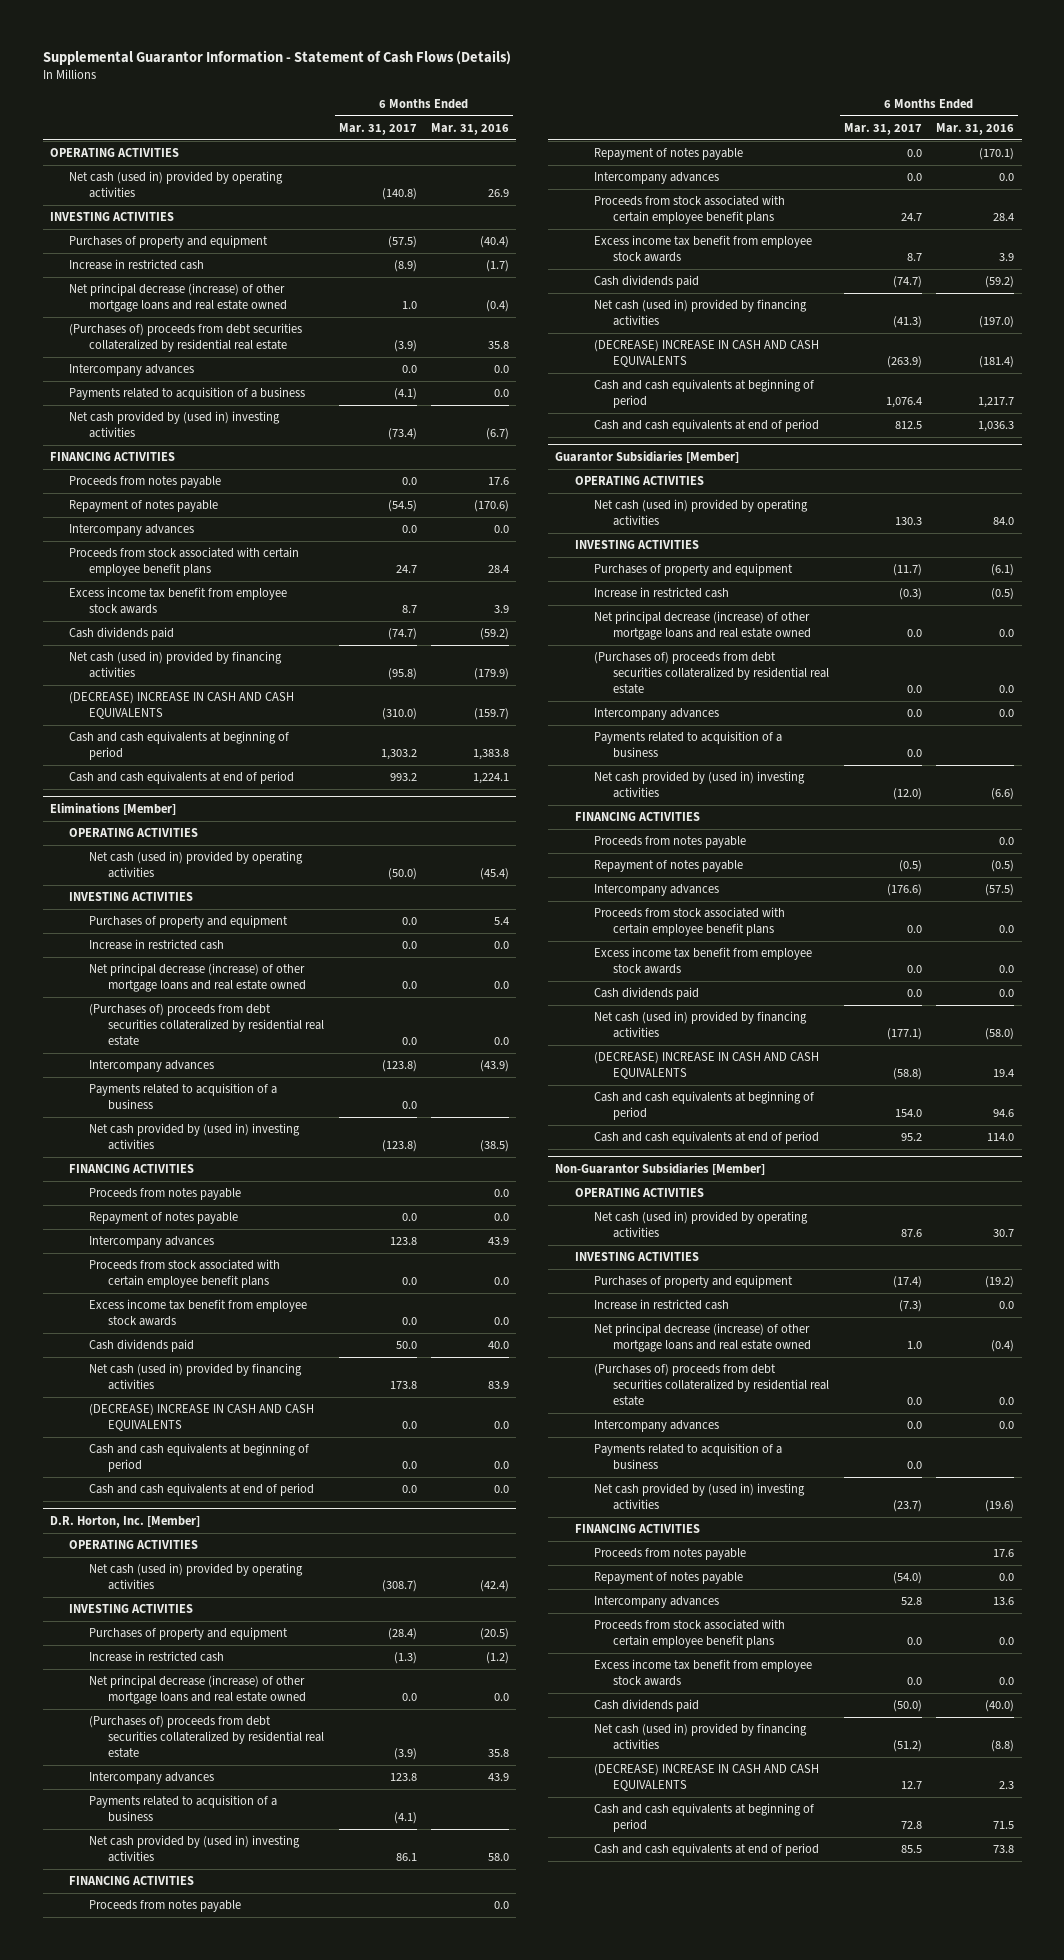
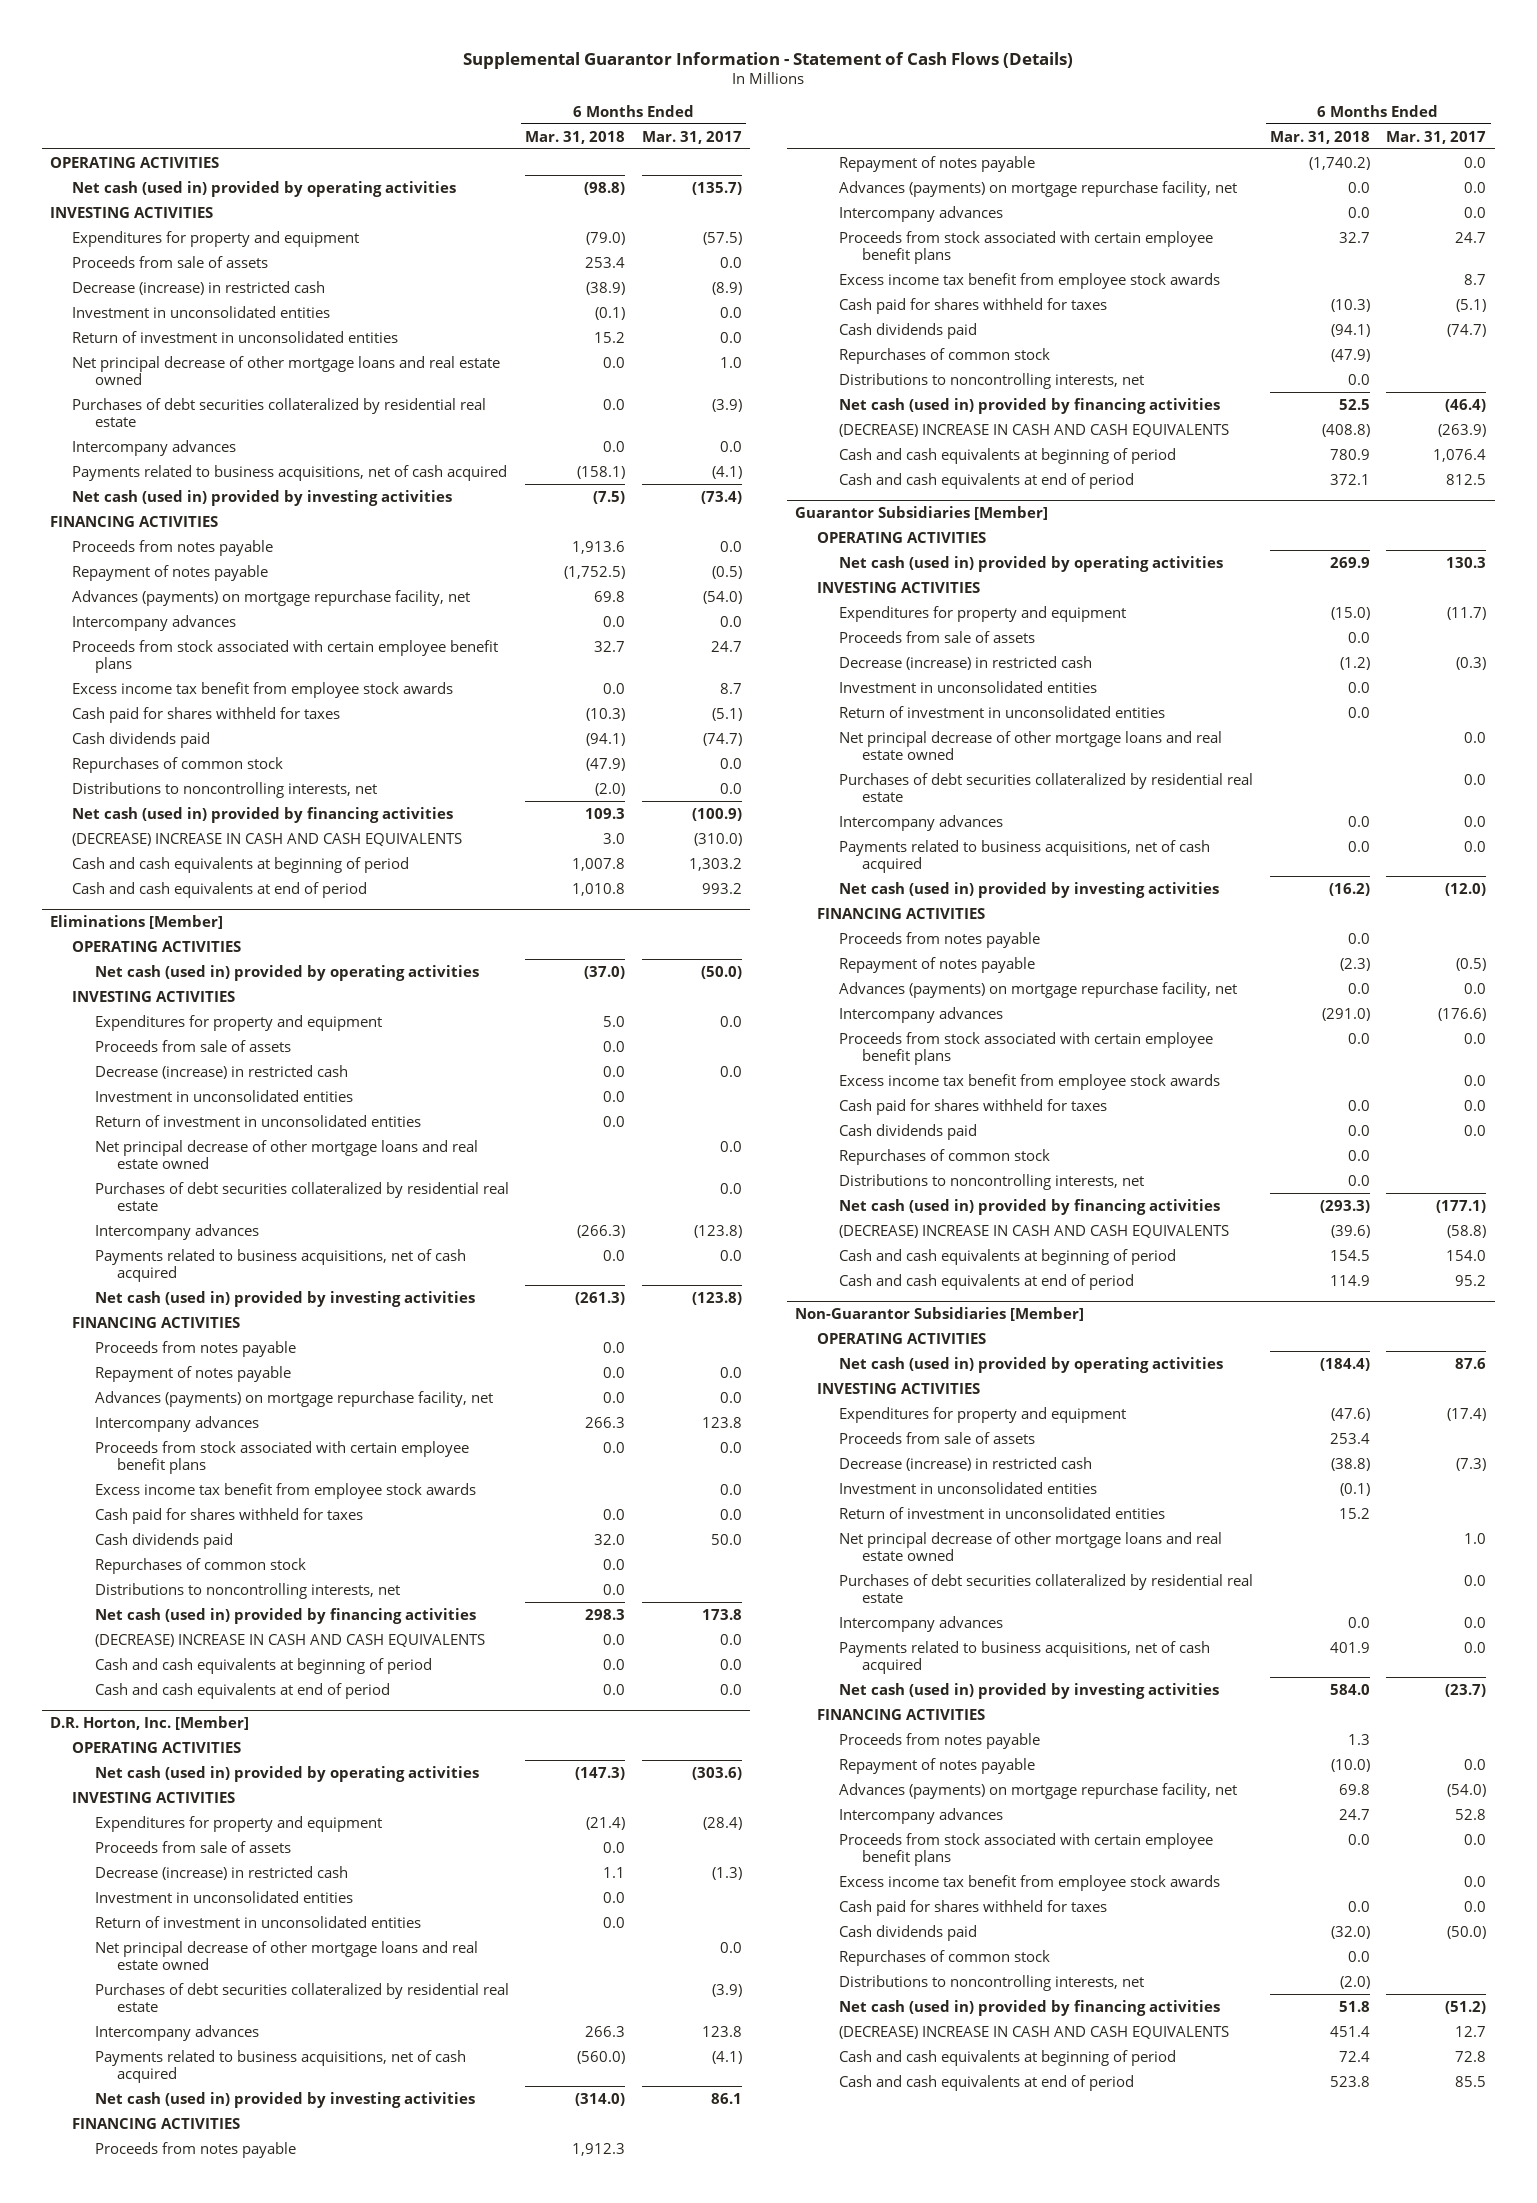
- | 6 Months Ended Mar. 31, 2017 | 6 Months Ended Mar. 31, 2016
+ | 6 Months Ended Mar. 31, 2018 | 6 Months Ended Mar. 31, 2017
- Net cash (used in) provided by operating activities | (140.8) | 26.9
+ Net cash (used in) provided by operating activities | (98.8) | (135.7)
- Purchases of property and equipment | (57.5) | (40.4)
- Increase in restricted cash | (8.9) | (1.7)
- Net principal decrease (increase) of other mortgage loans and real estate owned | 1.0 | (0.4)
- (Purchases of) proceeds from debt securities collateralized by residential real estate | (3.9) | 35.8
+ Expenditures for property and equipment | (79.0) | (57.5)
+ Proceeds from sale of assets | 253.4 | 0.0
+ Decrease (increase) in restricted cash | (38.9) | (8.9)
+ Investment in unconsolidated entities | (0.1) | 0.0
+ Return of investment in unconsolidated entities | 15.2 | 0.0
+ Net principal decrease of other mortgage loans and real estate owned | 0.0 | 1.0
+ Purchases of debt securities collateralized by residential real estate | 0.0 | (3.9)
- Payments related to acquisition of a business | (4.1) | 0.0
- Net cash provided by (used in) investing activities | (73.4) | (6.7)
+ Payments related to business acquisitions, net of cash acquired | (158.1) | (4.1)
+ Net cash (used in) provided by investing activities | (7.5) | (73.4)
- Repayment of notes payable | (54.5) | (170.6)
+ Repayment of notes payable | (1,752.5) | (0.5)
+ Advances (payments) on mortgage repurchase facility, net | 69.8 | (54.0)
+ Cash paid for shares withheld for taxes | (10.3) | (5.1)
- Net cash (used in) provided by financing activities | (95.8) | (179.9)
+ Repurchases of common stock | (47.9) | 0.0
+ Distributions to noncontrolling interests, net | (2.0) | 0.0
+ Net cash (used in) provided by financing activities | 109.3 | (100.9)
@ Eliminations [Member]
- Purchases of property and equipment | 0.0 | 5.4
- Increase in restricted cash | 0.0 | 0.0
- Net principal decrease (increase) of other mortgage loans and real estate owned | 0.0 | 0.0
- (Purchases of) proceeds from debt securities collateralized by residential real estate | 0.0 | 0.0
+ Expenditures for property and equipment | 5.0 | 0.0
+ Proceeds from sale of assets | 0.0 |
+ Decrease (increase) in restricted cash | 0.0 | 0.0
+ Investment in unconsolidated entities | 0.0 |
+ Return of investment in unconsolidated entities | 0.0 |
+ Net principal decrease of other mortgage loans and real estate owned | | 0.0
+ Purchases of debt securities collateralized by residential real estate | | 0.0
- Payments related to acquisition of a business | 0.0 |
- Net cash provided by (used in) investing activities | (123.8) | (38.5)
+ Payments related to business acquisitions, net of cash acquired | 0.0 | 0.0
+ Net cash (used in) provided by investing activities | (261.3) | (123.8)
+ Advances (payments) on mortgage repurchase facility, net | 0.0 | 0.0
+ Cash paid for shares withheld for taxes | 0.0 | 0.0
+ Repurchases of common stock | 0.0 |
+ Distributions to noncontrolling interests, net | 0.0 |
@ D.R. Horton, Inc. [Member]
- Net cash (used in) provided by operating activities | (308.7) | (42.4)
+ Net cash (used in) provided by operating activities | (147.3) | (303.6)
- Purchases of property and equipment | (28.4) | (20.5)
- Increase in restricted cash | (1.3) | (1.2)
- Net principal decrease (increase) of other mortgage loans and real estate owned | 0.0 | 0.0
- (Purchases of) proceeds from debt securities collateralized by residential real estate | (3.9) | 35.8
+ Expenditures for property and equipment | (21.4) | (28.4)
+ Proceeds from sale of assets | 0.0 |
+ Decrease (increase) in restricted cash | 1.1 | (1.3)
+ Investment in unconsolidated entities | 0.0 |
+ Return of investment in unconsolidated entities | 0.0 |
+ Net principal decrease of other mortgage loans and real estate owned | | 0.0
+ Purchases of debt securities collateralized by residential real estate | | (3.9)
- Payments related to acquisition of a business | (4.1) |
- Net cash provided by (used in) investing activities | 86.1 | 58.0
+ Payments related to business acquisitions, net of cash acquired | (560.0) | (4.1)
+ Net cash (used in) provided by investing activities | (314.0) | 86.1
+ Advances (payments) on mortgage repurchase facility, net | 0.0 | 0.0
+ Cash paid for shares withheld for taxes | (10.3) | (5.1)
- Net cash (used in) provided by financing activities | (41.3) | (197.0)
+ Repurchases of common stock | (47.9) |
+ Distributions to noncontrolling interests, net | 0.0 |
+ Net cash (used in) provided by financing activities | 52.5 | (46.4)
@ Guarantor Subsidiaries [Member]
- Purchases of property and equipment | (11.7) | (6.1)
- Increase in restricted cash | (0.3) | (0.5)
- Net principal decrease (increase) of other mortgage loans and real estate owned | 0.0 | 0.0
- (Purchases of) proceeds from debt securities collateralized by residential real estate | 0.0 | 0.0
+ Expenditures for property and equipment | (15.0) | (11.7)
+ Proceeds from sale of assets | 0.0 |
+ Decrease (increase) in restricted cash | (1.2) | (0.3)
+ Investment in unconsolidated entities | 0.0 |
+ Return of investment in unconsolidated entities | 0.0 |
+ Net principal decrease of other mortgage loans and real estate owned | | 0.0
+ Purchases of debt securities collateralized by residential real estate | | 0.0
- Payments related to acquisition of a business | 0.0 |
- Net cash provided by (used in) investing activities | (12.0) | (6.6)
+ Payments related to business acquisitions, net of cash acquired | 0.0 | 0.0
+ Net cash (used in) provided by investing activities | (16.2) | (12.0)
+ Advances (payments) on mortgage repurchase facility, net | 0.0 | 0.0
+ Cash paid for shares withheld for taxes | 0.0 | 0.0
+ Repurchases of common stock | 0.0 |
+ Distributions to noncontrolling interests, net | 0.0 |
@ Non-Guarantor Subsidiaries [Member]
- Purchases of property and equipment | (17.4) | (19.2)
- Increase in restricted cash | (7.3) | 0.0
- Net principal decrease (increase) of other mortgage loans and real estate owned | 1.0 | (0.4)
- (Purchases of) proceeds from debt securities collateralized by residential real estate | 0.0 | 0.0
+ Expenditures for property and equipment | (47.6) | (17.4)
+ Proceeds from sale of assets | 253.4 |
+ Decrease (increase) in restricted cash | (38.8) | (7.3)
+ Investment in unconsolidated entities | (0.1) |
+ Return of investment in unconsolidated entities | 15.2 |
+ Net principal decrease of other mortgage loans and real estate owned | | 1.0
+ Purchases of debt securities collateralized by residential real estate | | 0.0
- Payments related to acquisition of a business | 0.0 |
- Net cash provided by (used in) investing activities | (23.7) | (19.6)
+ Payments related to business acquisitions, net of cash acquired | 401.9 | 0.0
+ Net cash (used in) provided by investing activities | 584.0 | (23.7)
- Repayment of notes payable | (54.0) | 0.0
+ Repayment of notes payable | (10.0) | 0.0
+ Advances (payments) on mortgage repurchase facility, net | 69.8 | (54.0)
+ Cash paid for shares withheld for taxes | 0.0 | 0.0
+ Repurchases of common stock | 0.0 |
+ Distributions to noncontrolling interests, net | (2.0) |

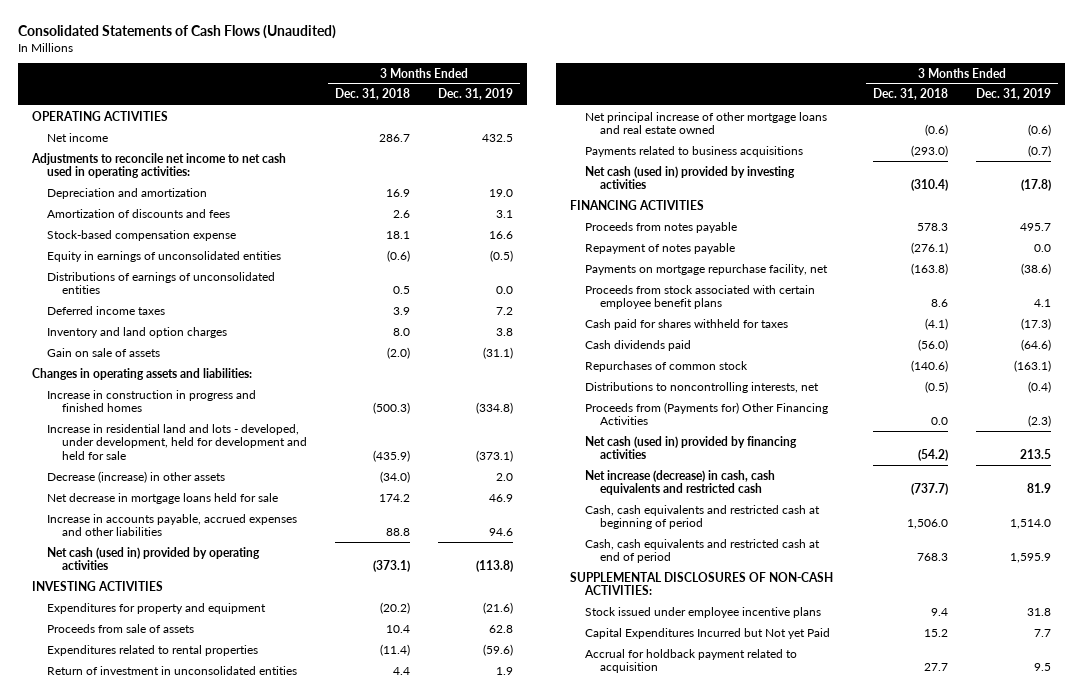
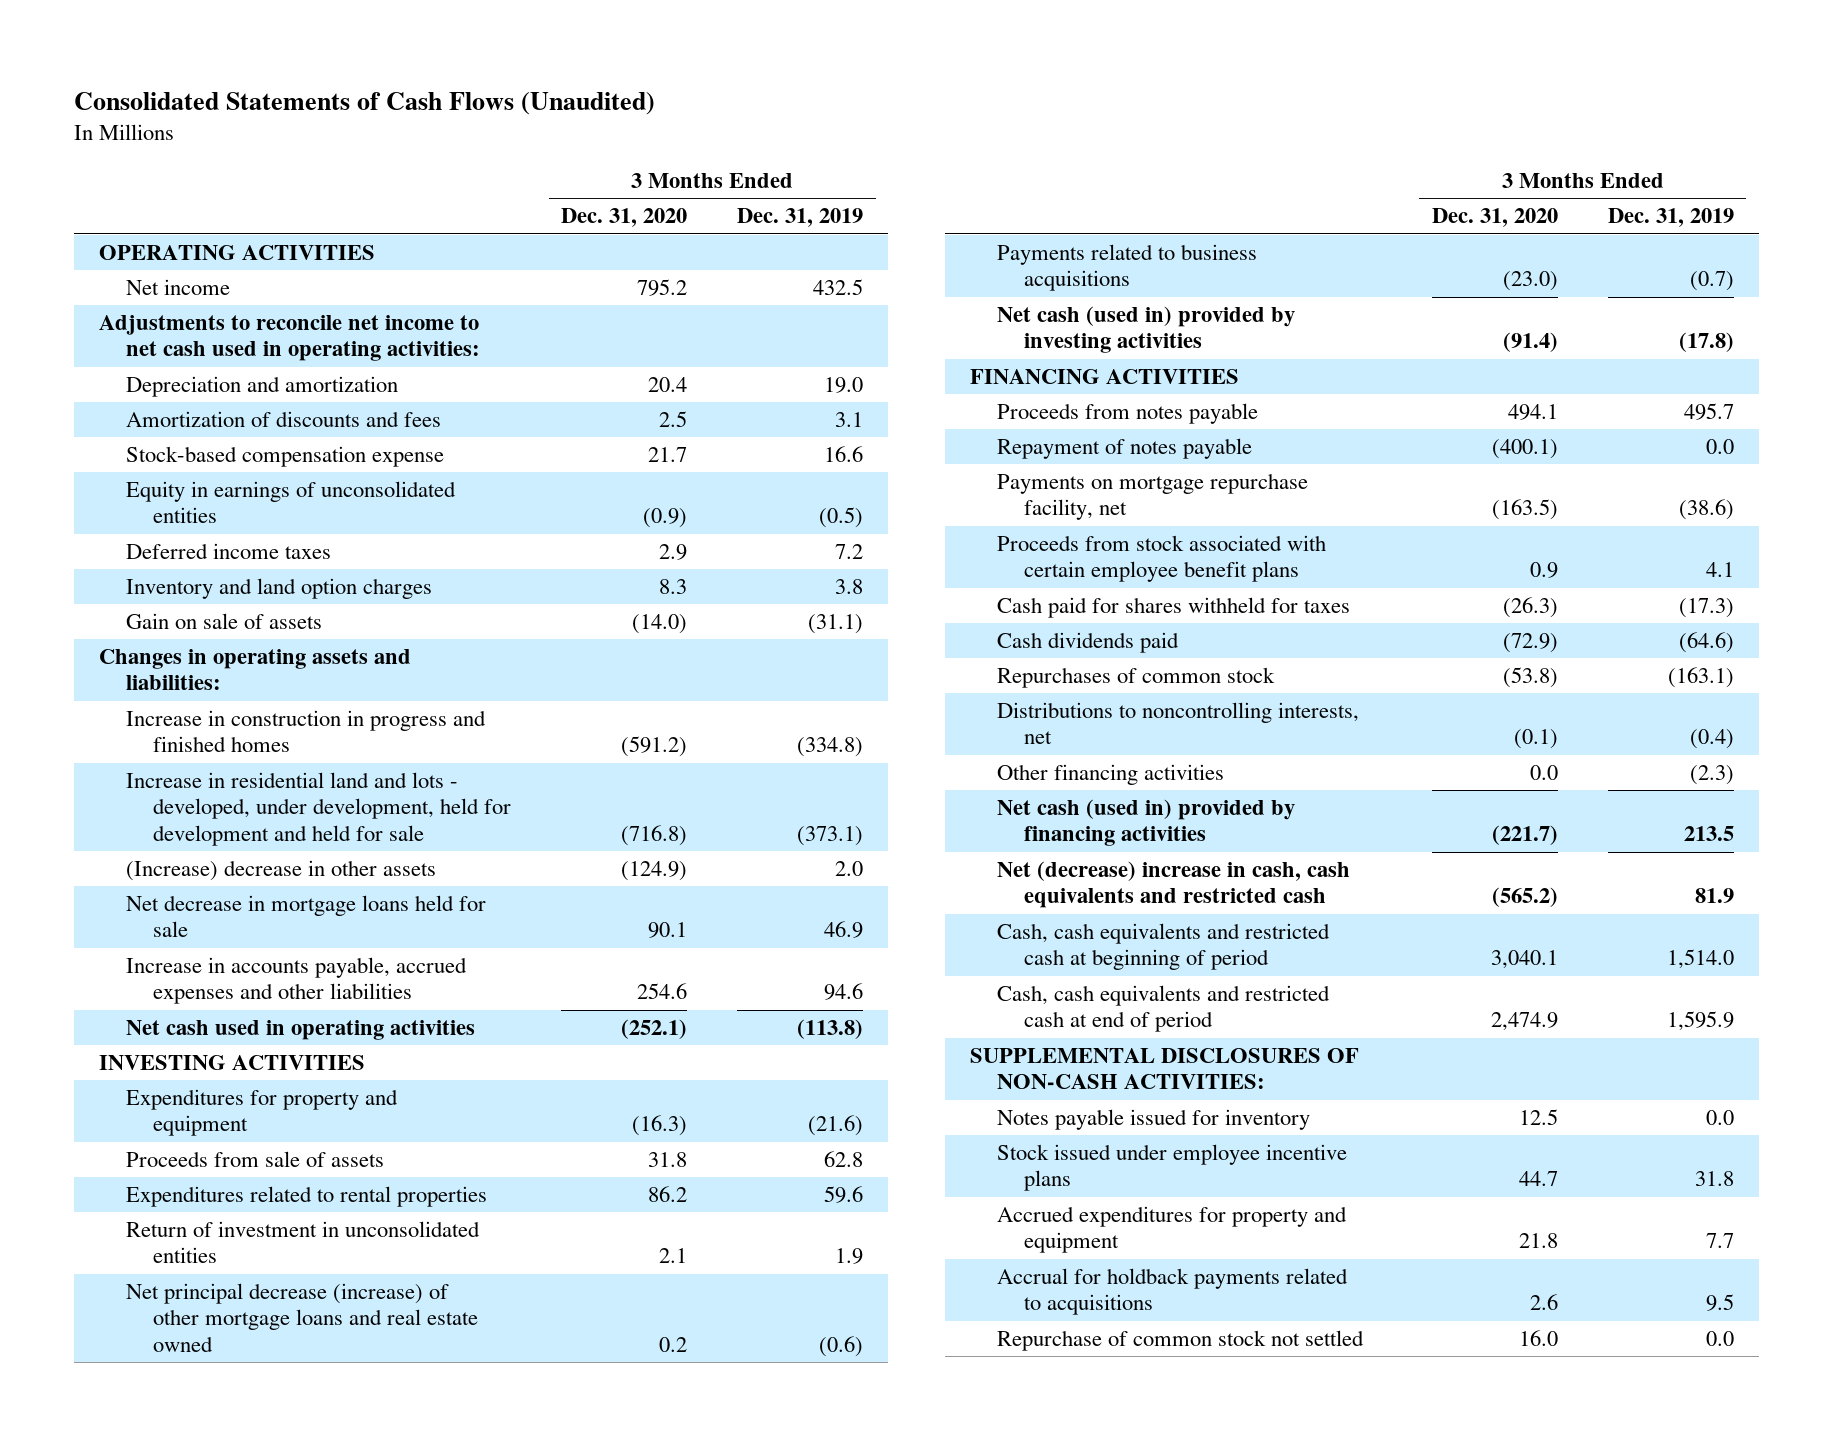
- | 3 Months Ended Dec. 31, 2018 | 3 Months Ended Dec. 31, 2019
+ | 3 Months Ended Dec. 31, 2020 | 3 Months Ended Dec. 31, 2019
- Distributions of earnings of unconsolidated entities | 0.5 | 0.0
- Decrease (increase) in other assets | (34.0) | 2.0
+ (Increase) decrease in other assets | (124.9) | 2.0
- Net cash (used in) provided by operating activities | (373.1) | (113.8)
+ Net cash used in operating activities | (252.1) | (113.8)
- Expenditures related to rental properties | (11.4) | (59.6)
+ Expenditures related to rental properties | 86.2 | 59.6
- Net principal increase of other mortgage loans and real estate owned | (0.6) | (0.6)
+ Net principal decrease (increase) of other mortgage loans and real estate owned | 0.2 | (0.6)
- Proceeds from (Payments for) Other Financing Activities | 0.0 | (2.3)
+ Other financing activities | 0.0 | (2.3)
- Net increase (decrease) in cash, cash equivalents and restricted cash | (737.7) | 81.9
+ Net (decrease) increase in cash, cash equivalents and restricted cash | (565.2) | 81.9
+ Notes payable issued for inventory | 12.5 | 0.0
- Capital Expenditures Incurred but Not yet Paid | 15.2 | 7.7
- Accrual for holdback payment related to acquisition | 27.7 | 9.5
+ Accrued expenditures for property and equipment | 21.8 | 7.7
+ Accrual for holdback payments related to acquisitions | 2.6 | 9.5
+ Repurchase of common stock not settled | 16.0 | 0.0

